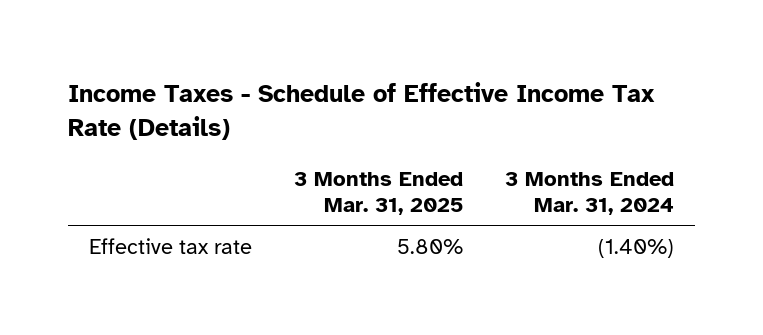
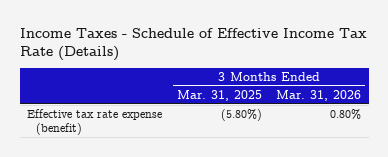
- | 3 Months Ended Mar. 31, 2025 | 3 Months Ended Mar. 31, 2024
+ | 3 Months Ended Mar. 31, 2025 | 3 Months Ended Mar. 31, 2026
- Effective tax rate | 5.80% | (1.40%)
+ Effective tax rate expense (benefit) | (5.80%) | 0.80%

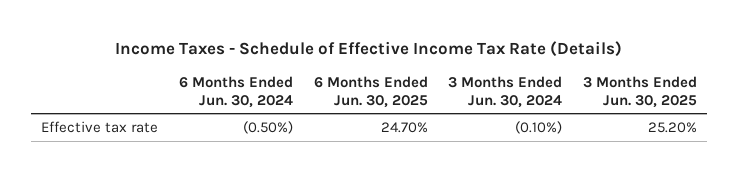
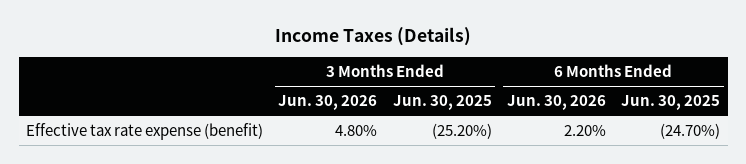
- Income Taxes - Schedule of Effective Income Tax Rate (Details)
+ Income Taxes (Details)
- | 6 Months Ended Jun. 30, 2024 | 6 Months Ended Jun. 30, 2025 | 3 Months Ended Jun. 30, 2024 | 3 Months Ended Jun. 30, 2025
+ | 3 Months Ended Jun. 30, 2026 | 3 Months Ended Jun. 30, 2025 | 6 Months Ended Jun. 30, 2026 | 6 Months Ended Jun. 30, 2025
- Effective tax rate | (0.50%) | 24.70% | (0.10%) | 25.20%
+ Effective tax rate expense (benefit) | 4.80% | (25.20%) | 2.20% | (24.70%)

